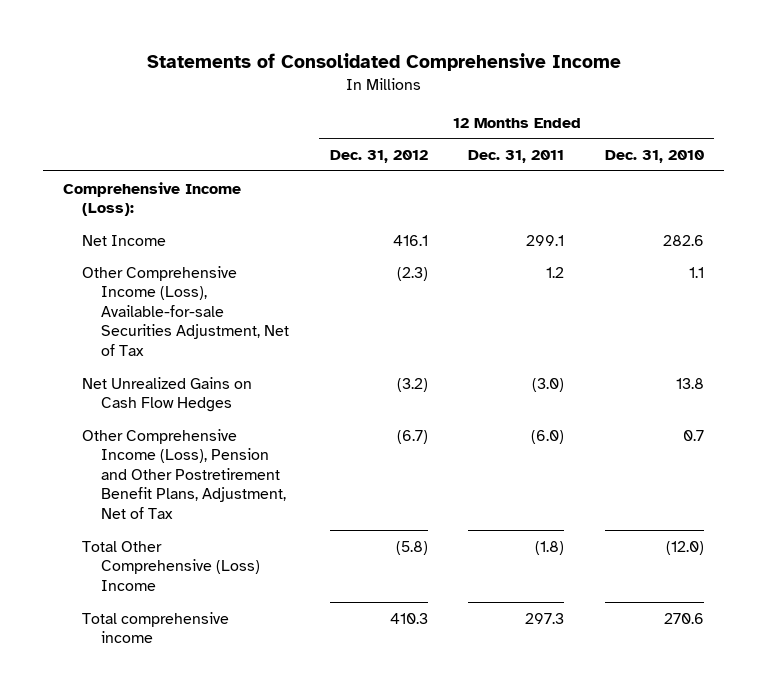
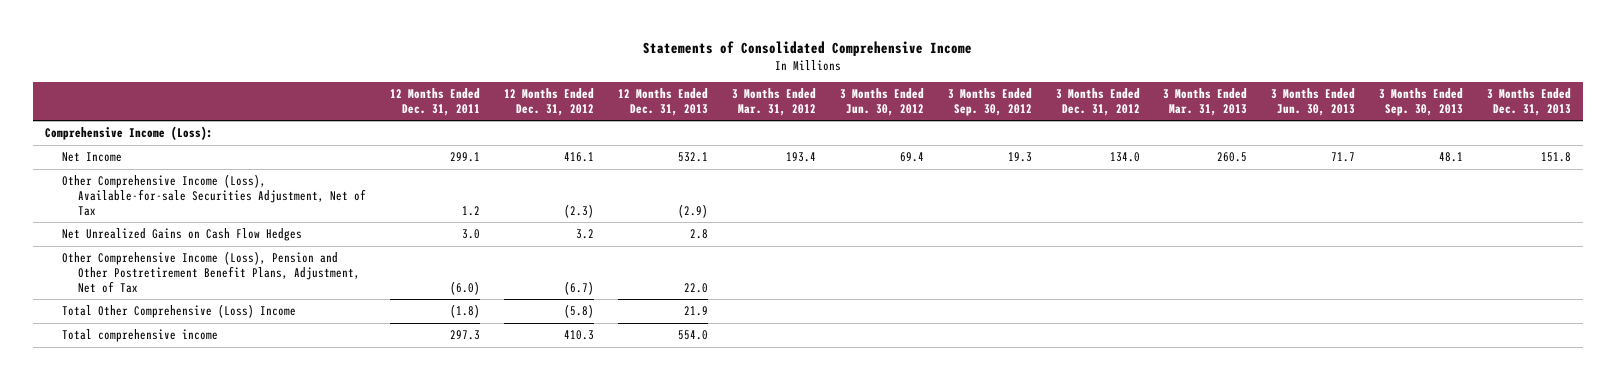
- | 12 Months Ended Dec. 31, 2012 | 12 Months Ended Dec. 31, 2011 | 12 Months Ended Dec. 31, 2010
+ | 12 Months Ended Dec. 31, 2011 | 12 Months Ended Dec. 31, 2012 | 12 Months Ended Dec. 31, 2013 | 3 Months Ended Mar. 31, 2012 | 3 Months Ended Jun. 30, 2012 | 3 Months Ended Sep. 30, 2012 | 3 Months Ended Dec. 31, 2012 | 3 Months Ended Mar. 31, 2013 | 3 Months Ended Jun. 30, 2013 | 3 Months Ended Sep. 30, 2013 | 3 Months Ended Dec. 31, 2013
- Net Unrealized Gains on Cash Flow Hedges | (3.2) | (3.0) | 13.8
+ Net Unrealized Gains on Cash Flow Hedges | 3.0 | 3.2 | 2.8 | | | | | | | |

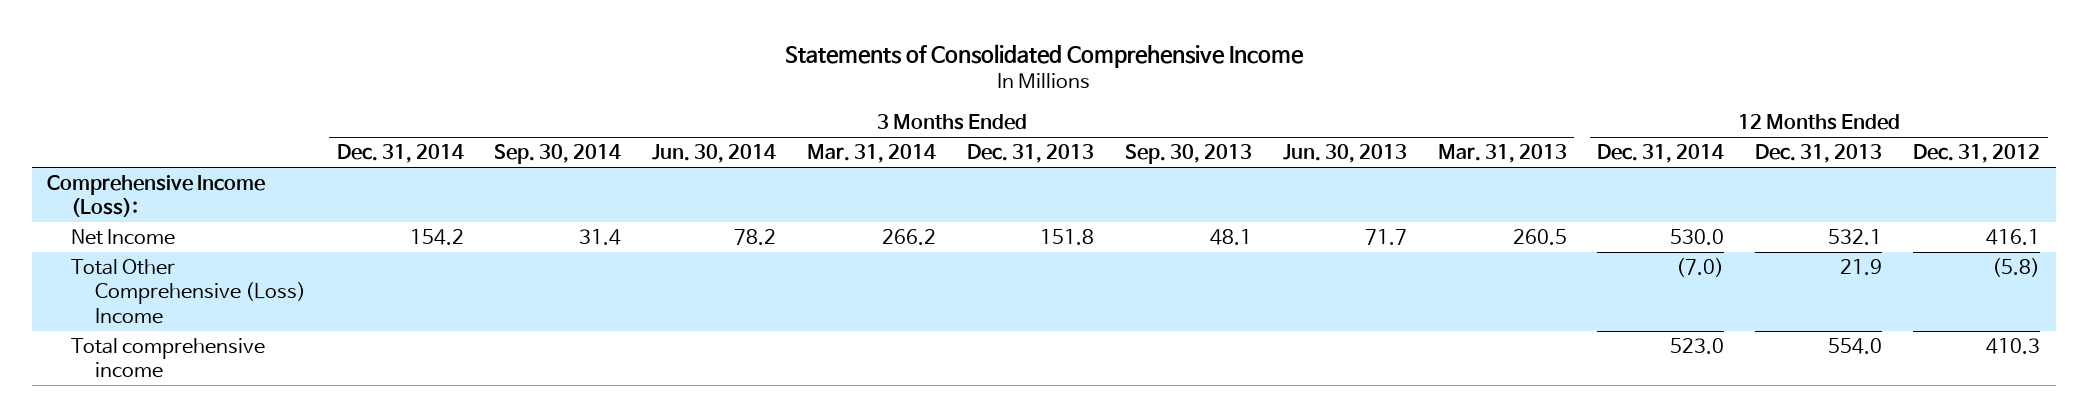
- | 12 Months Ended Dec. 31, 2011 | 12 Months Ended Dec. 31, 2012 | 12 Months Ended Dec. 31, 2013 | 3 Months Ended Mar. 31, 2012 | 3 Months Ended Jun. 30, 2012 | 3 Months Ended Sep. 30, 2012 | 3 Months Ended Dec. 31, 2012 | 3 Months Ended Mar. 31, 2013 | 3 Months Ended Jun. 30, 2013 | 3 Months Ended Sep. 30, 2013 | 3 Months Ended Dec. 31, 2013
+ | 3 Months Ended Dec. 31, 2014 | 3 Months Ended Sep. 30, 2014 | 3 Months Ended Jun. 30, 2014 | 3 Months Ended Mar. 31, 2014 | 3 Months Ended Dec. 31, 2013 | 3 Months Ended Sep. 30, 2013 | 3 Months Ended Jun. 30, 2013 | 3 Months Ended Mar. 31, 2013 | 12 Months Ended Dec. 31, 2014 | 12 Months Ended Dec. 31, 2013 | 12 Months Ended Dec. 31, 2012
- Other Comprehensive Income (Loss), Available-for-sale Securities Adjustment, Net of Tax | 1.2 | (2.3) | (2.9) | | | | | | | |
- Net Unrealized Gains on Cash Flow Hedges | 3.0 | 3.2 | 2.8 | | | | | | | |
- Other Comprehensive Income (Loss), Pension and Other Postretirement Benefit Plans, Adjustment, Net of Tax | (6.0) | (6.7) | 22.0 | | | | | | | |

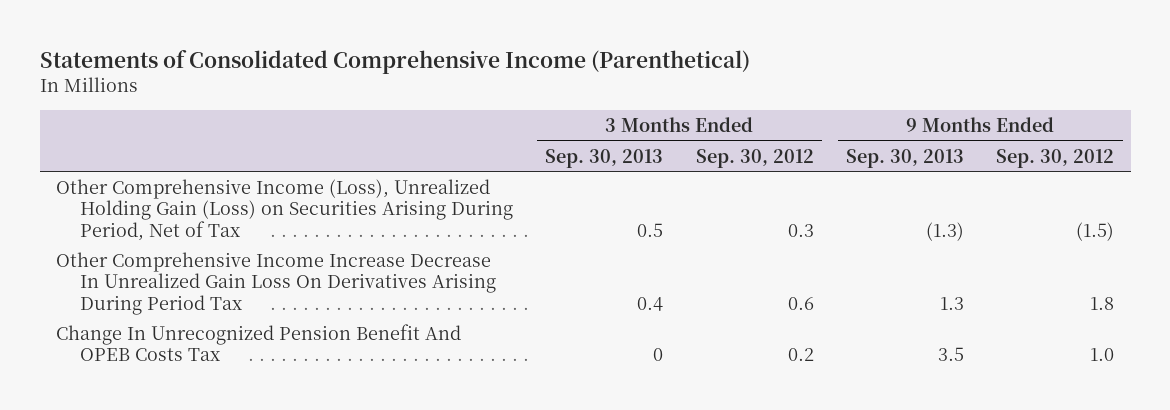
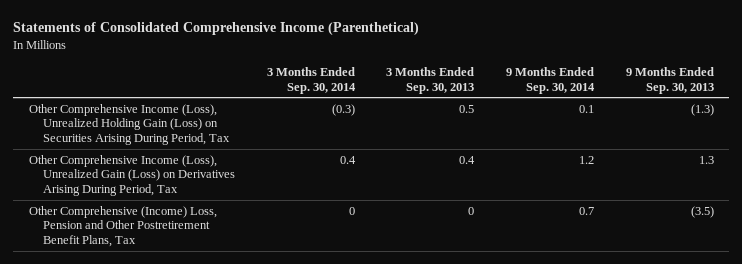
- | 3 Months Ended Sep. 30, 2013 | 3 Months Ended Sep. 30, 2012 | 9 Months Ended Sep. 30, 2013 | 9 Months Ended Sep. 30, 2012
+ | 3 Months Ended Sep. 30, 2014 | 3 Months Ended Sep. 30, 2013 | 9 Months Ended Sep. 30, 2014 | 9 Months Ended Sep. 30, 2013
- Other Comprehensive Income (Loss), Unrealized Holding Gain (Loss) on Securities Arising During Period, Net of Tax | 0.5 | 0.3 | (1.3) | (1.5)
- Other Comprehensive Income Increase Decrease In Unrealized Gain Loss On Derivatives Arising During Period Tax | 0.4 | 0.6 | 1.3 | 1.8
- Change In Unrecognized Pension Benefit And OPEB Costs Tax | 0 | 0.2 | 3.5 | 1.0
+ Other Comprehensive Income (Loss), Unrealized Holding Gain (Loss) on Securities Arising During Period, Tax | (0.3) | 0.5 | 0.1 | (1.3)
+ Other Comprehensive Income (Loss), Unrealized Gain (Loss) on Derivatives Arising During Period, Tax | 0.4 | 0.4 | 1.2 | 1.3
+ Other Comprehensive (Income) Loss, Pension and Other Postretirement Benefit Plans, Tax | 0 | 0 | 0.7 | (3.5)

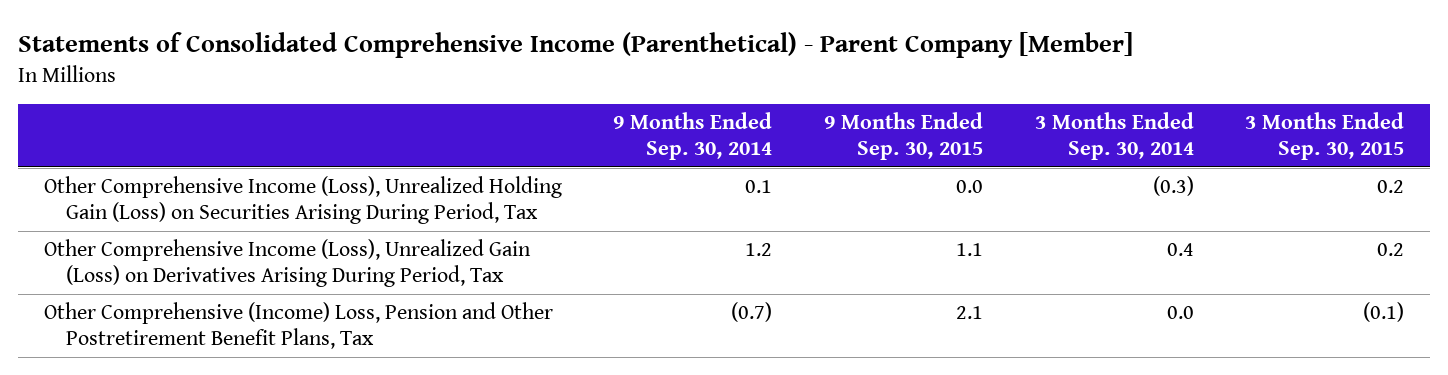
- Statements of Consolidated Comprehensive Income (Parenthetical)
+ Statements of Consolidated Comprehensive Income (Parenthetical) - Parent Company [Member]
- | 3 Months Ended Sep. 30, 2014 | 3 Months Ended Sep. 30, 2013 | 9 Months Ended Sep. 30, 2014 | 9 Months Ended Sep. 30, 2013
+ | 9 Months Ended Sep. 30, 2014 | 9 Months Ended Sep. 30, 2015 | 3 Months Ended Sep. 30, 2014 | 3 Months Ended Sep. 30, 2015
- Other Comprehensive (Income) Loss, Pension and Other Postretirement Benefit Plans, Tax | 0 | 0 | 0.7 | (3.5)
+ Other Comprehensive (Income) Loss, Pension and Other Postretirement Benefit Plans, Tax | (0.7) | 2.1 | 0.0 | (0.1)

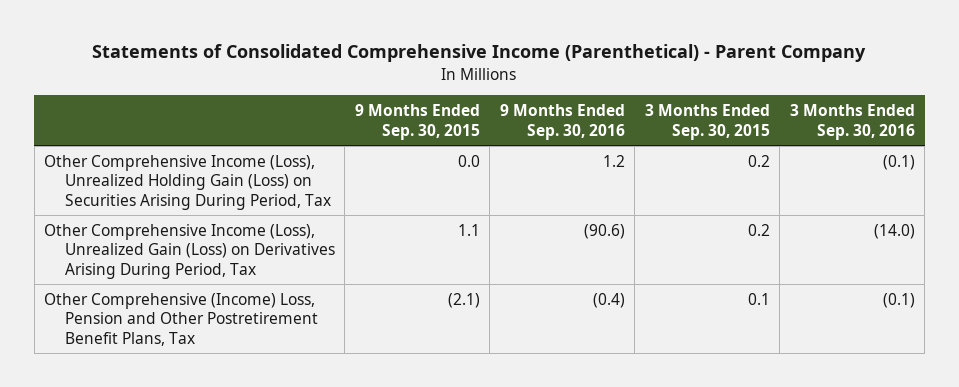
- Statements of Consolidated Comprehensive Income (Parenthetical) - Parent Company [Member]
+ Statements of Consolidated Comprehensive Income (Parenthetical) - Parent Company
- | 9 Months Ended Sep. 30, 2014 | 9 Months Ended Sep. 30, 2015 | 3 Months Ended Sep. 30, 2014 | 3 Months Ended Sep. 30, 2015
+ | 9 Months Ended Sep. 30, 2015 | 9 Months Ended Sep. 30, 2016 | 3 Months Ended Sep. 30, 2015 | 3 Months Ended Sep. 30, 2016
- Other Comprehensive (Income) Loss, Pension and Other Postretirement Benefit Plans, Tax | (0.7) | 2.1 | 0.0 | (0.1)
+ Other Comprehensive (Income) Loss, Pension and Other Postretirement Benefit Plans, Tax | (2.1) | (0.4) | 0.1 | (0.1)

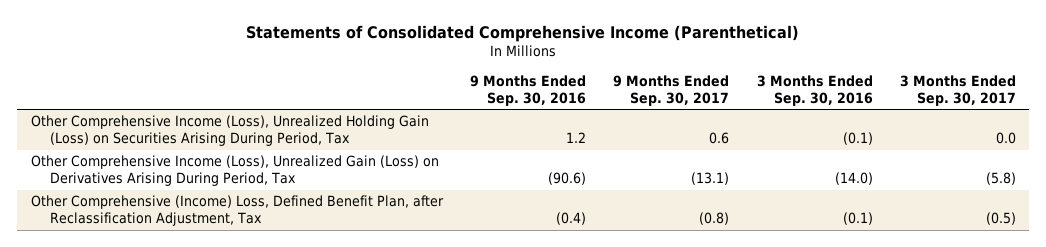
- Statements of Consolidated Comprehensive Income (Parenthetical) - Parent Company
+ Statements of Consolidated Comprehensive Income (Parenthetical)
- | 9 Months Ended Sep. 30, 2015 | 9 Months Ended Sep. 30, 2016 | 3 Months Ended Sep. 30, 2015 | 3 Months Ended Sep. 30, 2016
+ | 9 Months Ended Sep. 30, 2016 | 9 Months Ended Sep. 30, 2017 | 3 Months Ended Sep. 30, 2016 | 3 Months Ended Sep. 30, 2017
- Other Comprehensive (Income) Loss, Pension and Other Postretirement Benefit Plans, Tax | (2.1) | (0.4) | 0.1 | (0.1)
+ Other Comprehensive (Income) Loss, Defined Benefit Plan, after Reclassification Adjustment, Tax | (0.4) | (0.8) | (0.1) | (0.5)

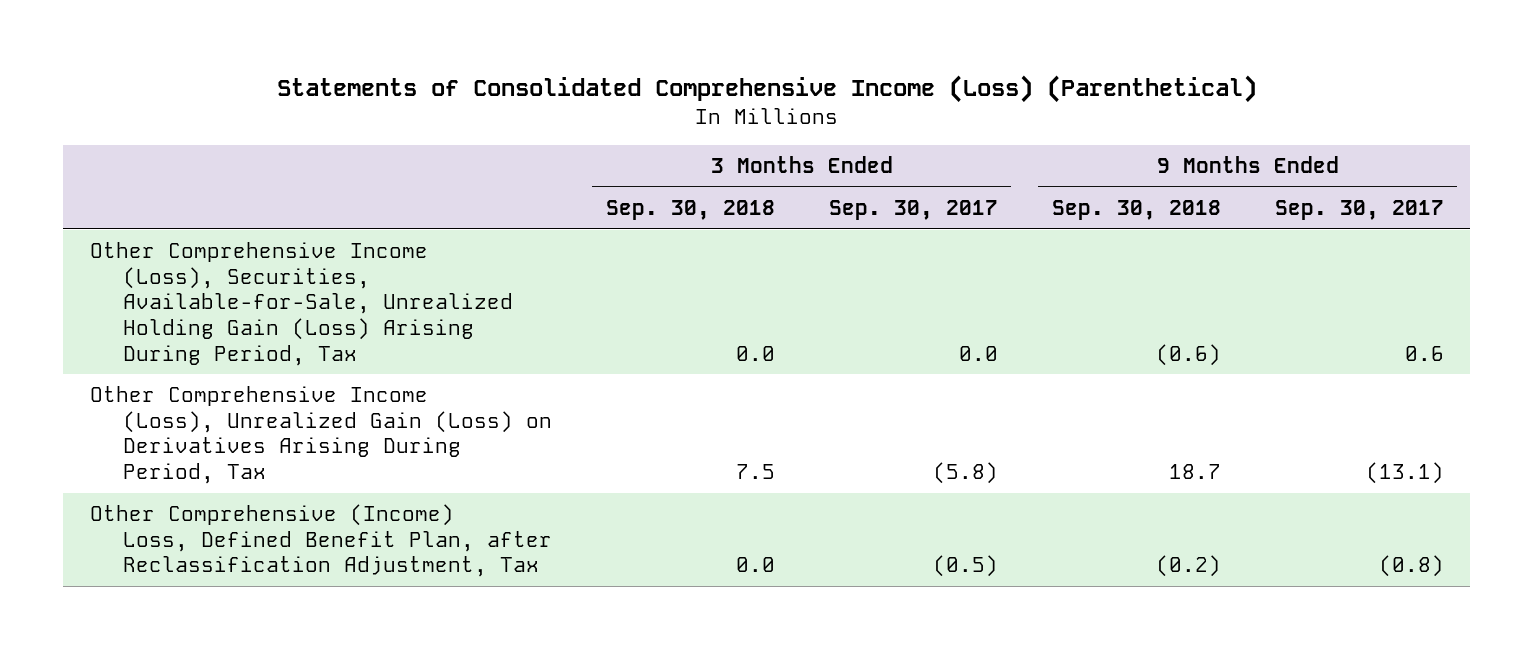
- Statements of Consolidated Comprehensive Income (Parenthetical)
+ Statements of Consolidated Comprehensive Income (Loss) (Parenthetical)
- | 9 Months Ended Sep. 30, 2016 | 9 Months Ended Sep. 30, 2017 | 3 Months Ended Sep. 30, 2016 | 3 Months Ended Sep. 30, 2017
+ | 3 Months Ended Sep. 30, 2018 | 3 Months Ended Sep. 30, 2017 | 9 Months Ended Sep. 30, 2018 | 9 Months Ended Sep. 30, 2017
- Other Comprehensive Income (Loss), Unrealized Holding Gain (Loss) on Securities Arising During Period, Tax | 1.2 | 0.6 | (0.1) | 0.0
+ Other Comprehensive Income (Loss), Securities, Available-for-Sale, Unrealized Holding Gain (Loss) Arising During Period, Tax | 0.0 | 0.0 | (0.6) | 0.6

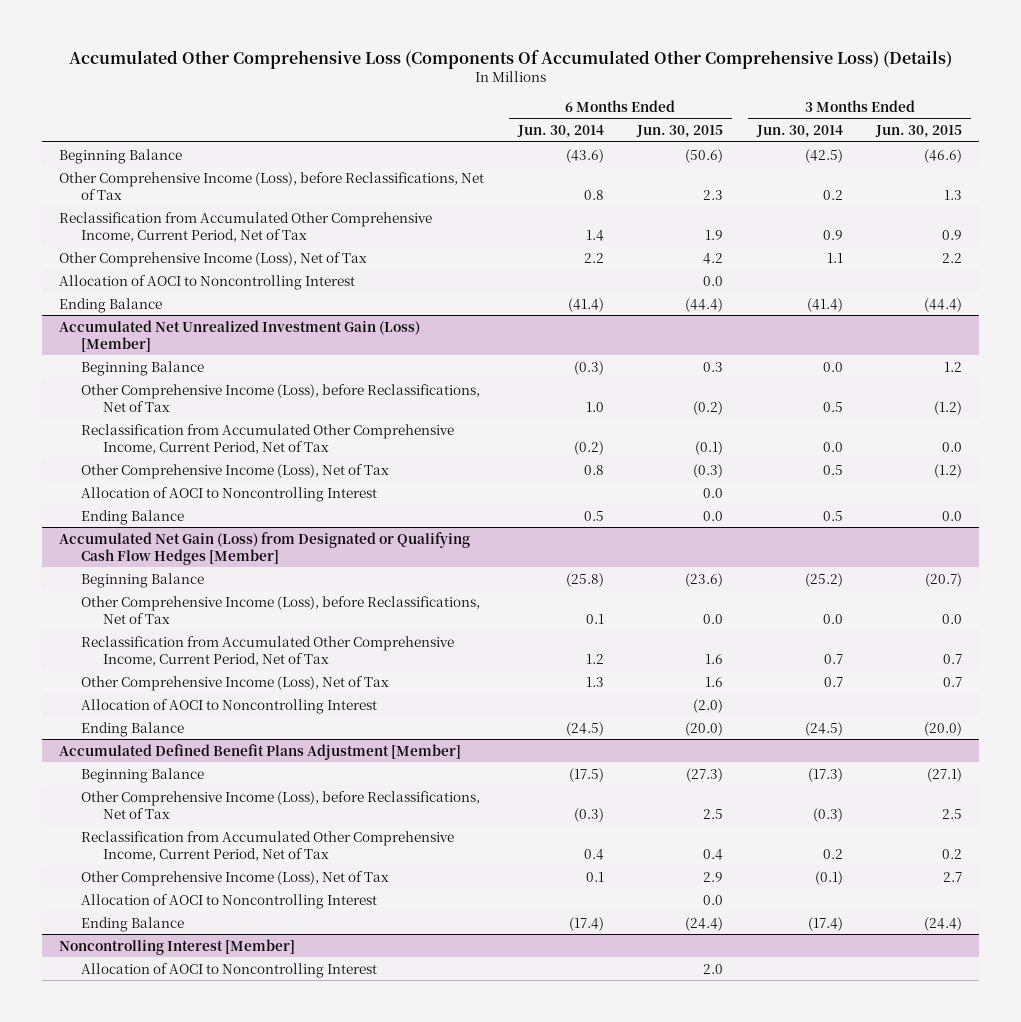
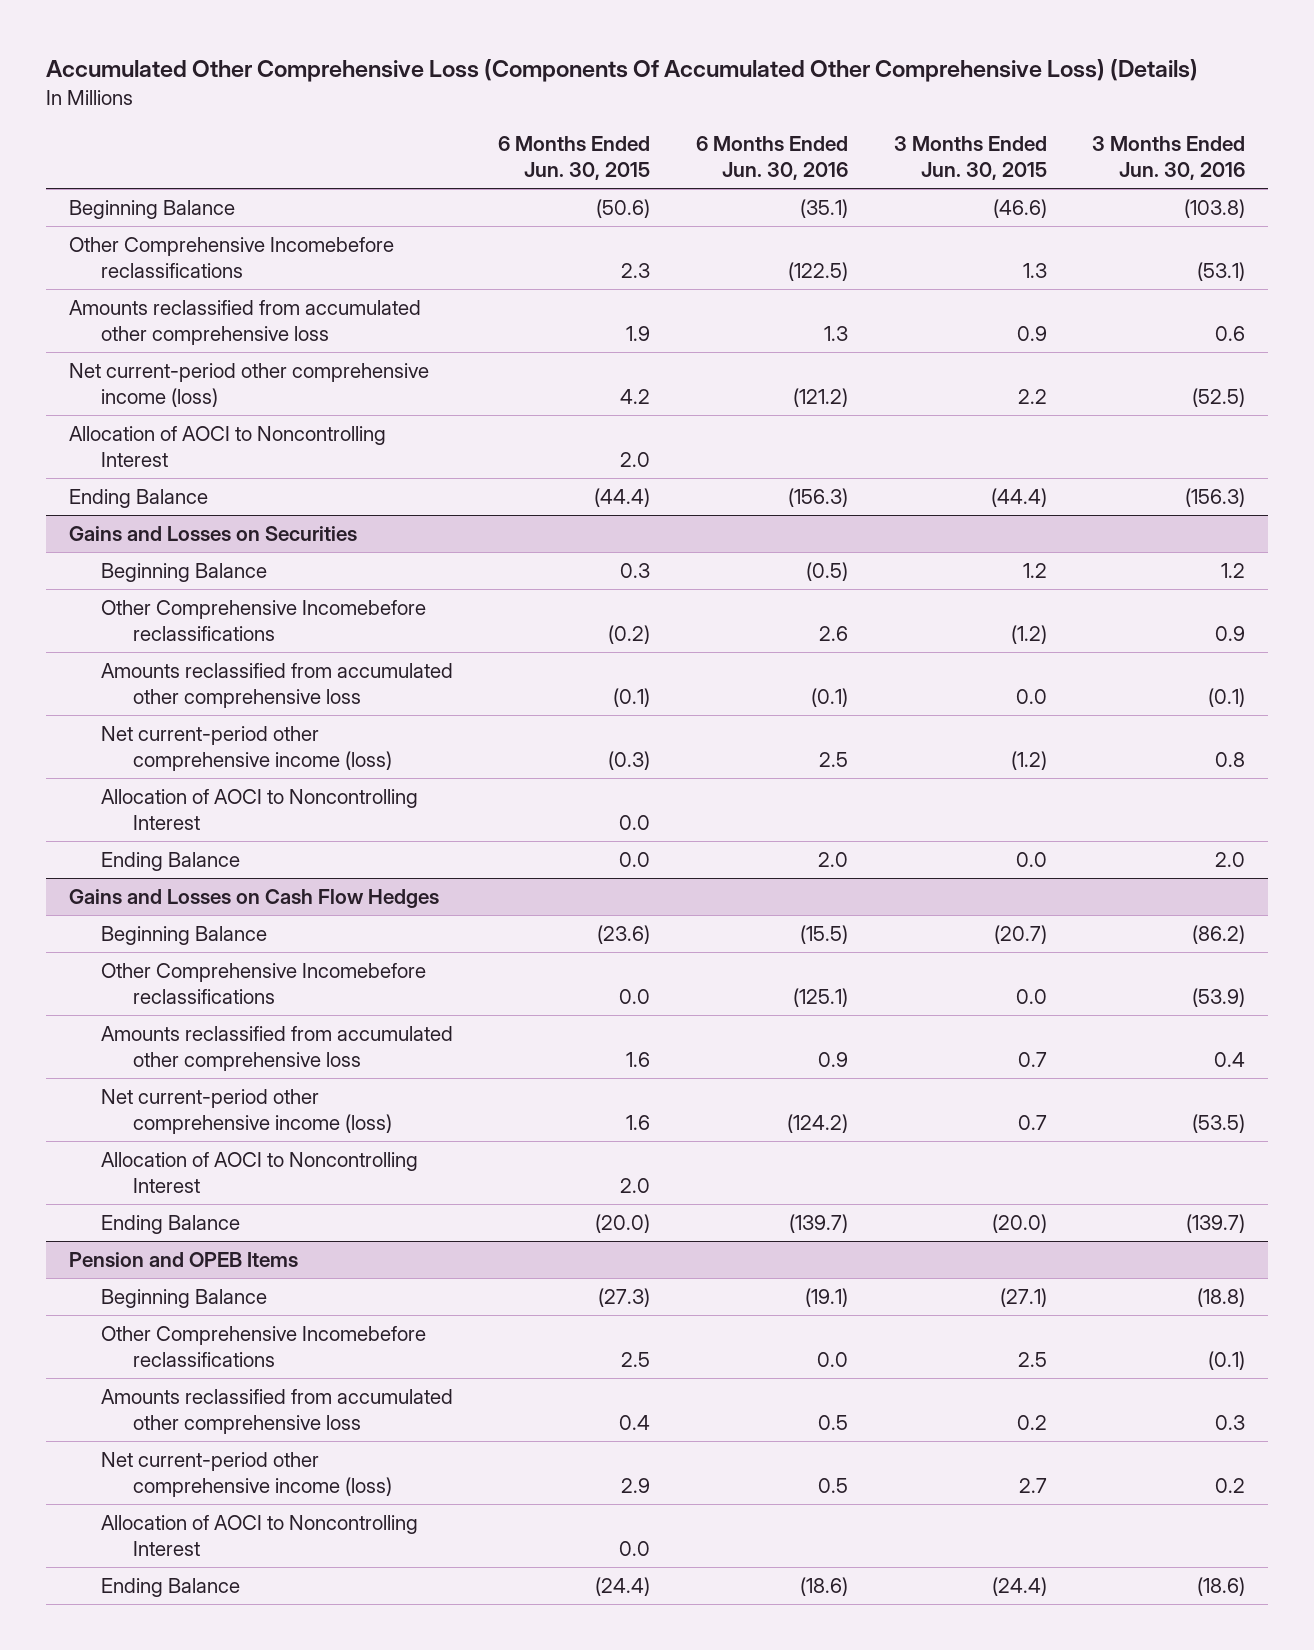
- | 6 Months Ended Jun. 30, 2014 | 6 Months Ended Jun. 30, 2015 | 3 Months Ended Jun. 30, 2014 | 3 Months Ended Jun. 30, 2015
+ | 6 Months Ended Jun. 30, 2015 | 6 Months Ended Jun. 30, 2016 | 3 Months Ended Jun. 30, 2015 | 3 Months Ended Jun. 30, 2016
- Other Comprehensive Income (Loss), before Reclassifications, Net of Tax | 0.8 | 2.3 | 0.2 | 1.3
- Reclassification from Accumulated Other Comprehensive Income, Current Period, Net of Tax | 1.4 | 1.9 | 0.9 | 0.9
- Other Comprehensive Income (Loss), Net of Tax | 2.2 | 4.2 | 1.1 | 2.2
- Allocation of AOCI to Noncontrolling Interest | | 0.0 | |
+ Other Comprehensive Incomebefore reclassifications | 2.3 | (122.5) | 1.3 | (53.1)
+ Amounts reclassified from accumulated other comprehensive loss | 1.9 | 1.3 | 0.9 | 0.6
+ Net current-period other comprehensive income (loss) | 4.2 | (121.2) | 2.2 | (52.5)
+ Allocation of AOCI to Noncontrolling Interest | 2.0 | | |
- Accumulated Net Unrealized Investment Gain (Loss) [Member]
+ Gains and Losses on Securities
- Other Comprehensive Income (Loss), before Reclassifications, Net of Tax | 1.0 | (0.2) | 0.5 | (1.2)
- Reclassification from Accumulated Other Comprehensive Income, Current Period, Net of Tax | (0.2) | (0.1) | 0.0 | 0.0
- Other Comprehensive Income (Loss), Net of Tax | 0.8 | (0.3) | 0.5 | (1.2)
+ Other Comprehensive Incomebefore reclassifications | (0.2) | 2.6 | (1.2) | 0.9
+ Amounts reclassified from accumulated other comprehensive loss | (0.1) | (0.1) | 0.0 | (0.1)
+ Net current-period other comprehensive income (loss) | (0.3) | 2.5 | (1.2) | 0.8
- Accumulated Net Gain (Loss) from Designated or Qualifying Cash Flow Hedges [Member]
+ Gains and Losses on Cash Flow Hedges
- Other Comprehensive Income (Loss), before Reclassifications, Net of Tax | 0.1 | 0.0 | 0.0 | 0.0
- Reclassification from Accumulated Other Comprehensive Income, Current Period, Net of Tax | 1.2 | 1.6 | 0.7 | 0.7
- Other Comprehensive Income (Loss), Net of Tax | 1.3 | 1.6 | 0.7 | 0.7
- Allocation of AOCI to Noncontrolling Interest | | (2.0) | |
+ Other Comprehensive Incomebefore reclassifications | 0.0 | (125.1) | 0.0 | (53.9)
+ Amounts reclassified from accumulated other comprehensive loss | 1.6 | 0.9 | 0.7 | 0.4
+ Net current-period other comprehensive income (loss) | 1.6 | (124.2) | 0.7 | (53.5)
+ Allocation of AOCI to Noncontrolling Interest | 2.0 | | |
- Accumulated Defined Benefit Plans Adjustment [Member]
+ Pension and OPEB Items
- Other Comprehensive Income (Loss), before Reclassifications, Net of Tax | (0.3) | 2.5 | (0.3) | 2.5
- Reclassification from Accumulated Other Comprehensive Income, Current Period, Net of Tax | 0.4 | 0.4 | 0.2 | 0.2
- Other Comprehensive Income (Loss), Net of Tax | 0.1 | 2.9 | (0.1) | 2.7
+ Other Comprehensive Incomebefore reclassifications | 2.5 | 0.0 | 2.5 | (0.1)
+ Amounts reclassified from accumulated other comprehensive loss | 0.4 | 0.5 | 0.2 | 0.3
+ Net current-period other comprehensive income (loss) | 2.9 | 0.5 | 2.7 | 0.2
- Noncontrolling Interest [Member]
- Allocation of AOCI to Noncontrolling Interest | | 2.0 | |

